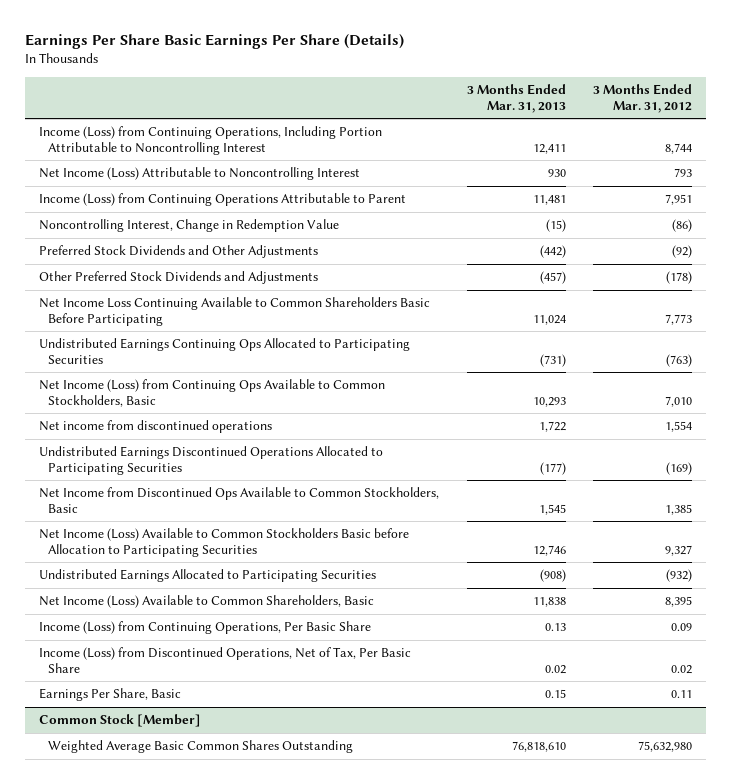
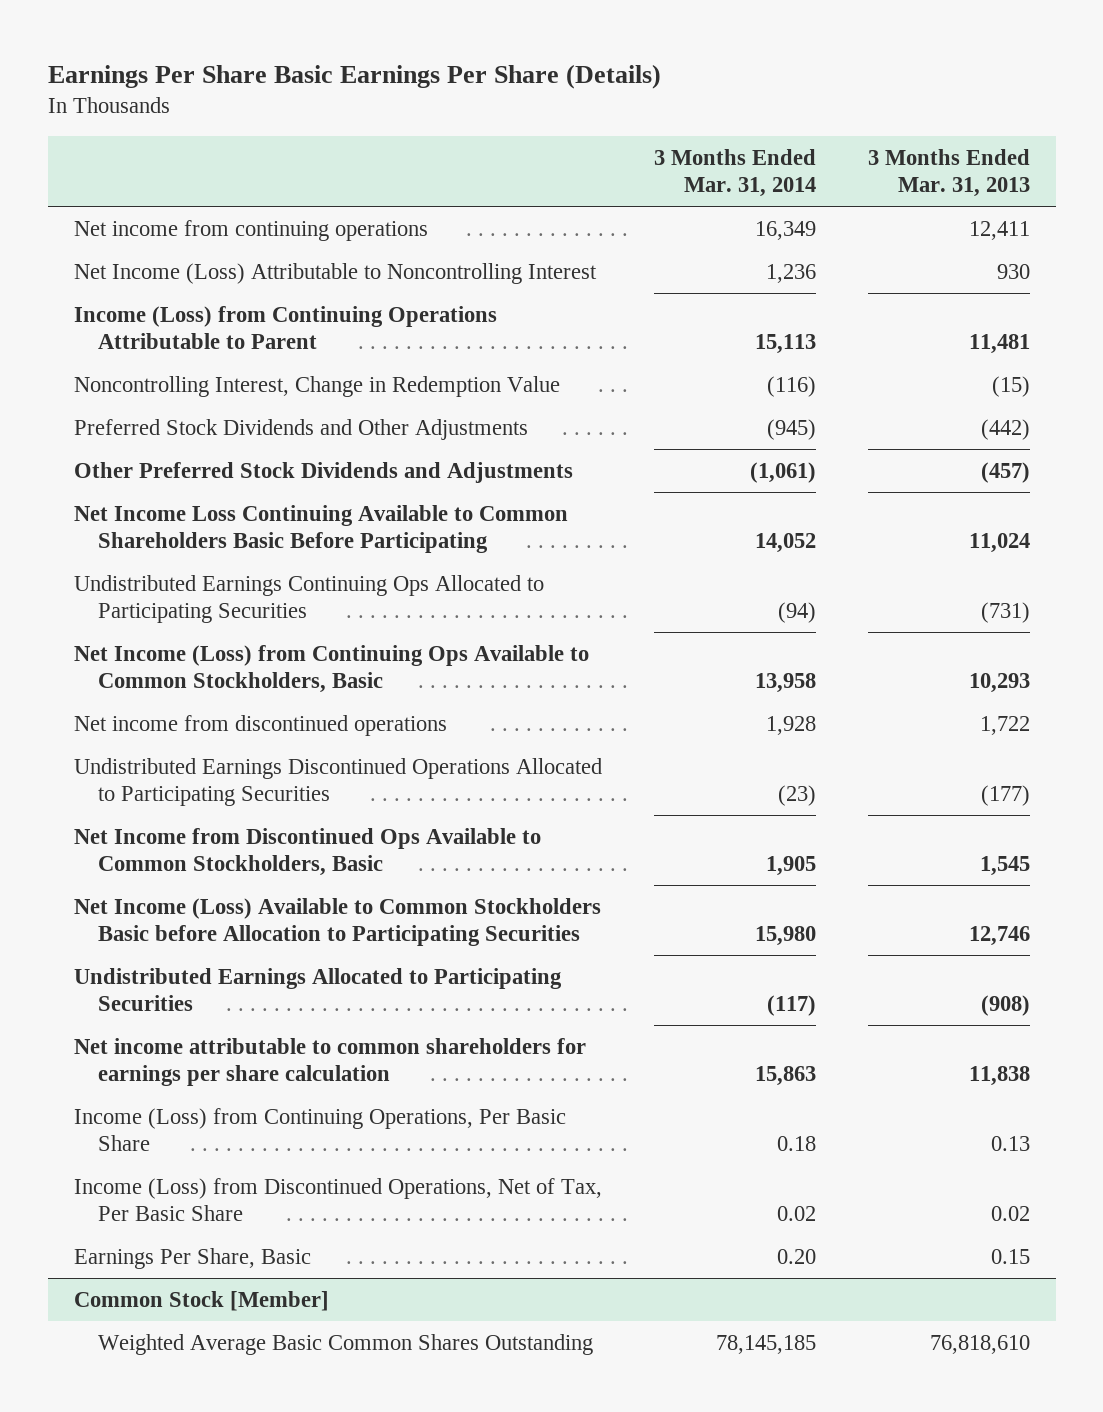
- | 3 Months Ended Mar. 31, 2013 | 3 Months Ended Mar. 31, 2012
+ | 3 Months Ended Mar. 31, 2014 | 3 Months Ended Mar. 31, 2013
- Income (Loss) from Continuing Operations, Including Portion Attributable to Noncontrolling Interest | 12,411 | 8,744
+ Net income from continuing operations | 16,349 | 12,411
- Net Income (Loss) Available to Common Shareholders, Basic | 11,838 | 8,395
+ Net income attributable to common shareholders for earnings per share calculation | 15,863 | 11,838

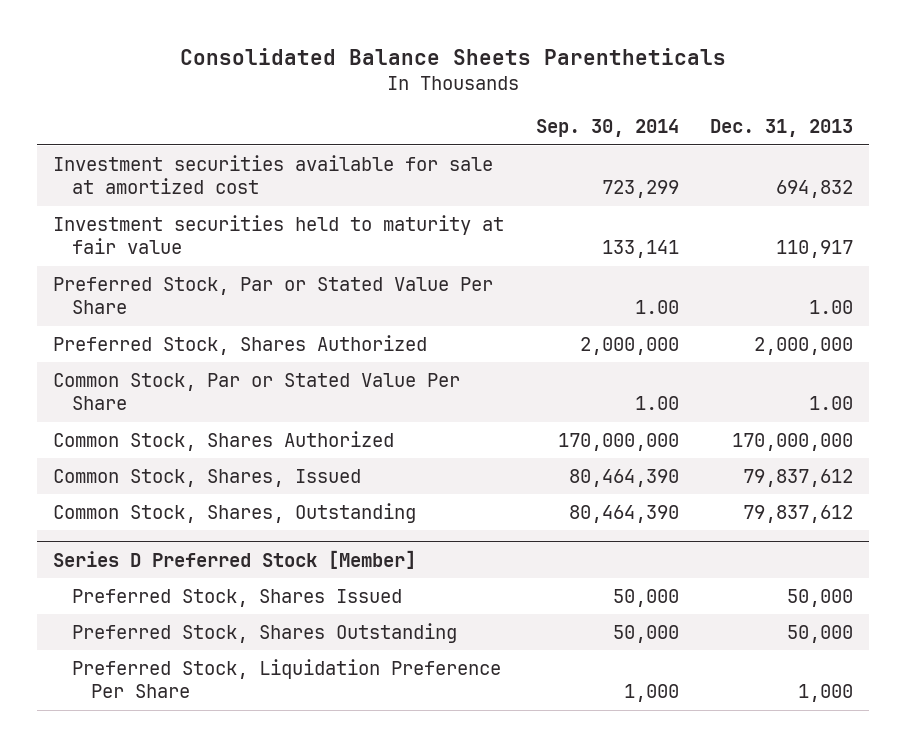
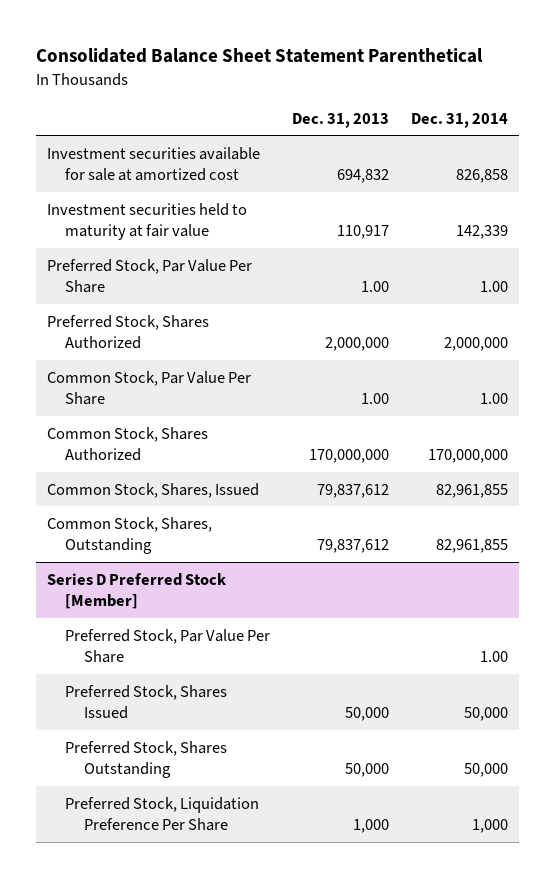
- Consolidated Balance Sheets Parentheticals
+ Consolidated Balance Sheet Statement Parenthetical
- | Sep. 30, 2014 | Dec. 31, 2013
+ | Dec. 31, 2013 | Dec. 31, 2014
- Preferred Stock, Par or Stated Value Per Share | 1.00 | 1.00
+ Preferred Stock, Par Value Per Share | 1.00 | 1.00
- Common Stock, Par or Stated Value Per Share | 1.00 | 1.00
+ Common Stock, Par Value Per Share | 1.00 | 1.00
@ Series D Preferred Stock [Member]
+ Preferred Stock, Par Value Per Share | | 1.00

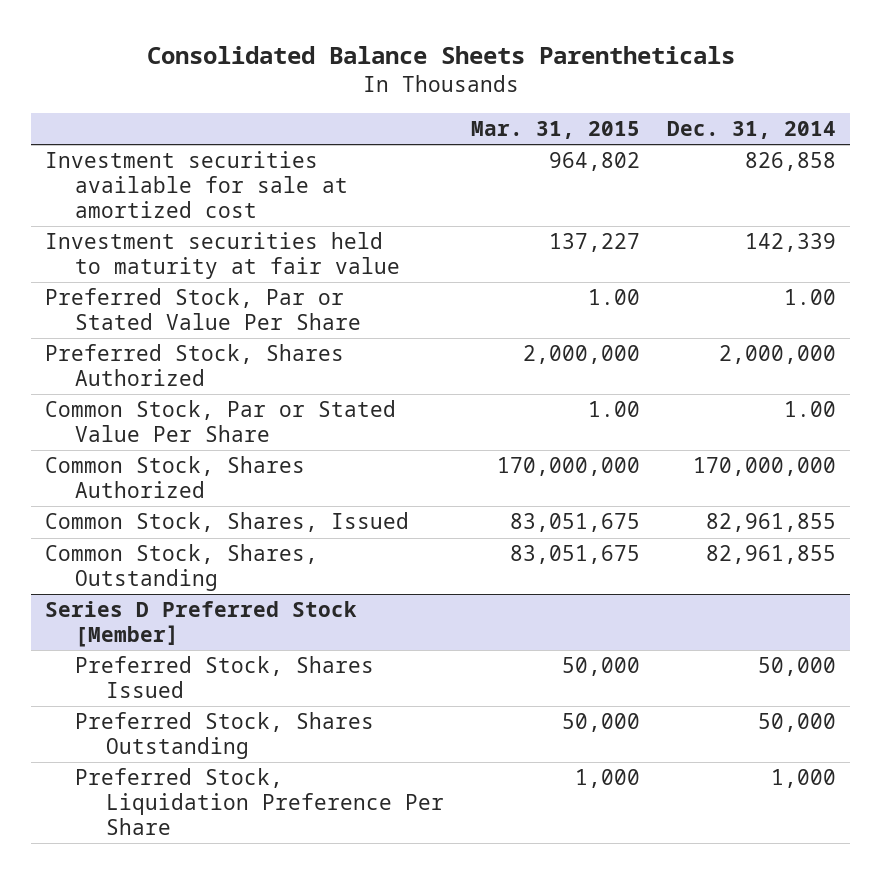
- Consolidated Balance Sheet Statement Parenthetical
+ Consolidated Balance Sheets Parentheticals
- | Dec. 31, 2013 | Dec. 31, 2014
+ | Mar. 31, 2015 | Dec. 31, 2014
- Preferred Stock, Par Value Per Share | 1.00 | 1.00
+ Preferred Stock, Par or Stated Value Per Share | 1.00 | 1.00
- Common Stock, Par Value Per Share | 1.00 | 1.00
+ Common Stock, Par or Stated Value Per Share | 1.00 | 1.00
@ Series D Preferred Stock [Member]
- Preferred Stock, Par Value Per Share | | 1.00

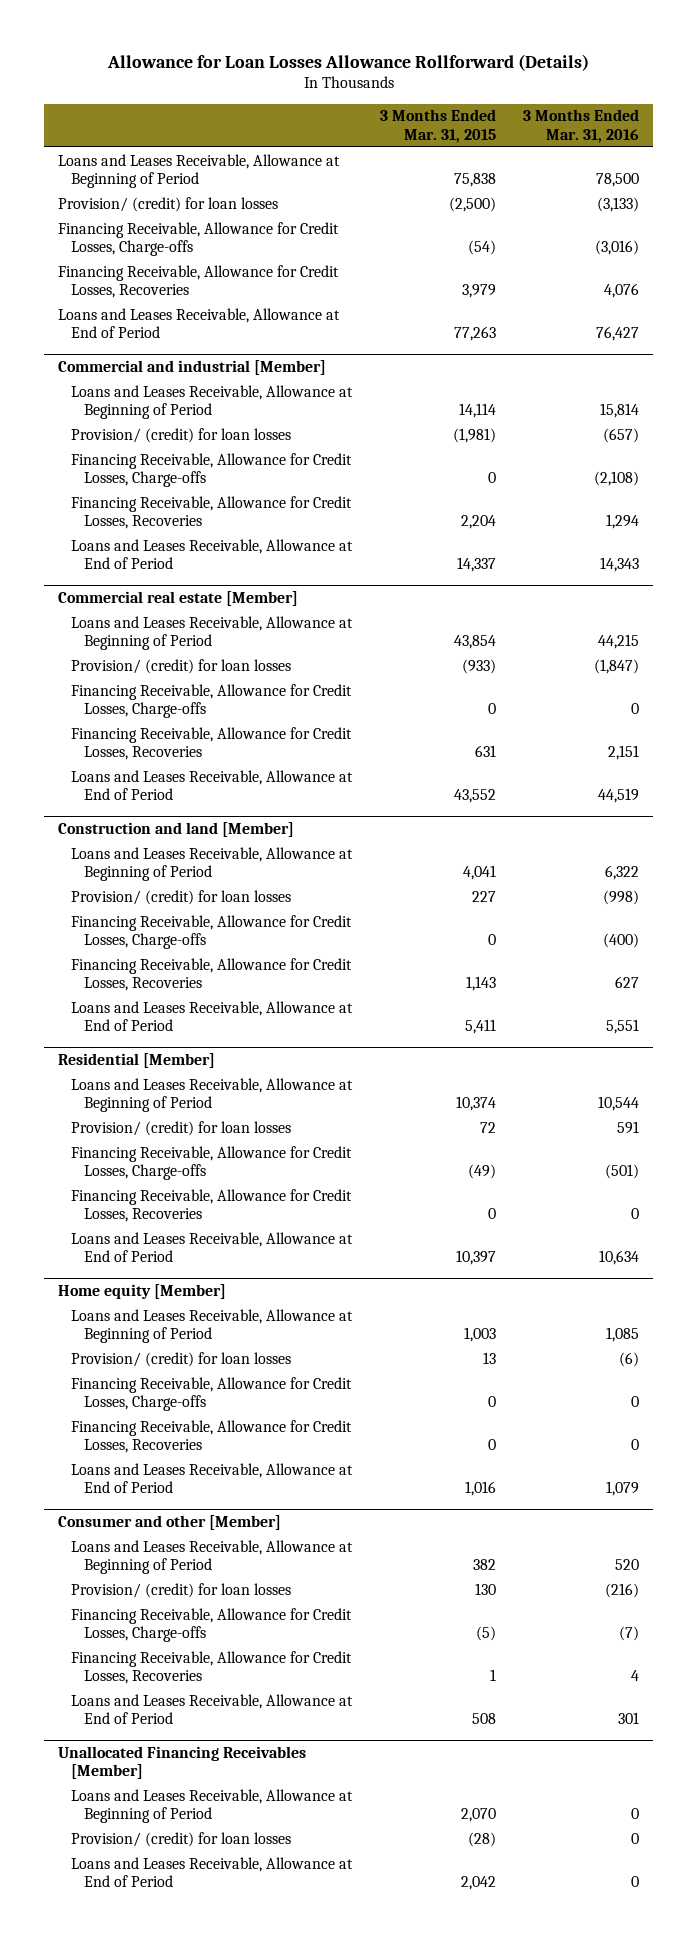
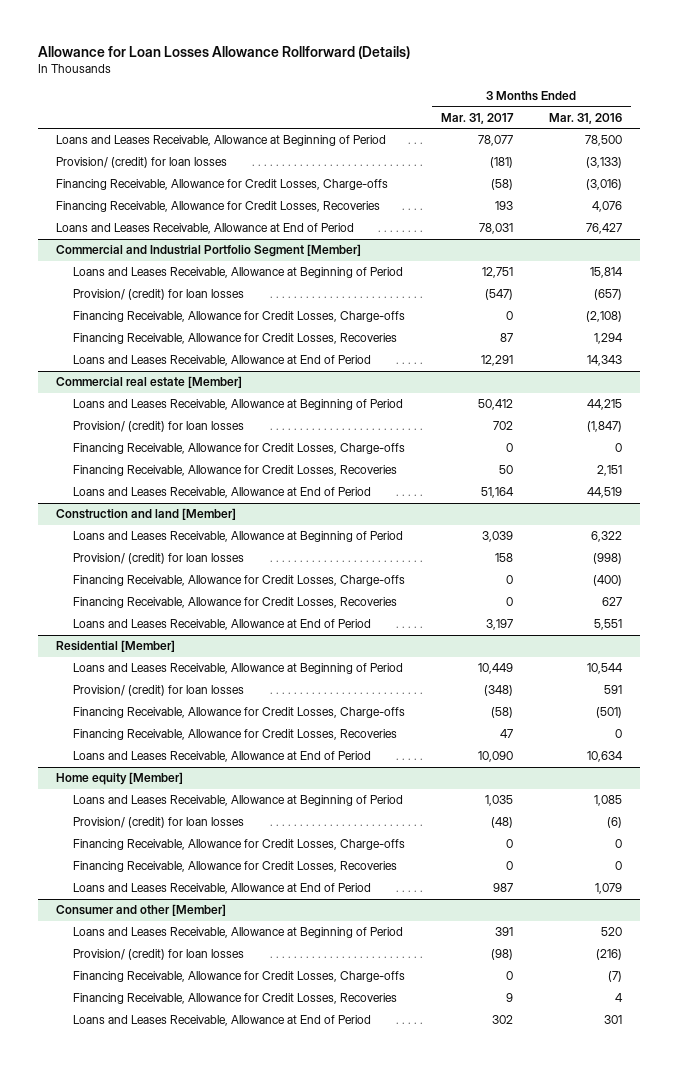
- | 3 Months Ended Mar. 31, 2015 | 3 Months Ended Mar. 31, 2016
+ | 3 Months Ended Mar. 31, 2017 | 3 Months Ended Mar. 31, 2016
- Commercial and industrial [Member]
+ Commercial and Industrial Portfolio Segment [Member]
- Unallocated Financing Receivables [Member]
- Loans and Leases Receivable, Allowance at Beginning of Period | 2,070 | 0
- Provision/ (credit) for loan losses | (28) | 0
- Loans and Leases Receivable, Allowance at End of Period | 2,042 | 0

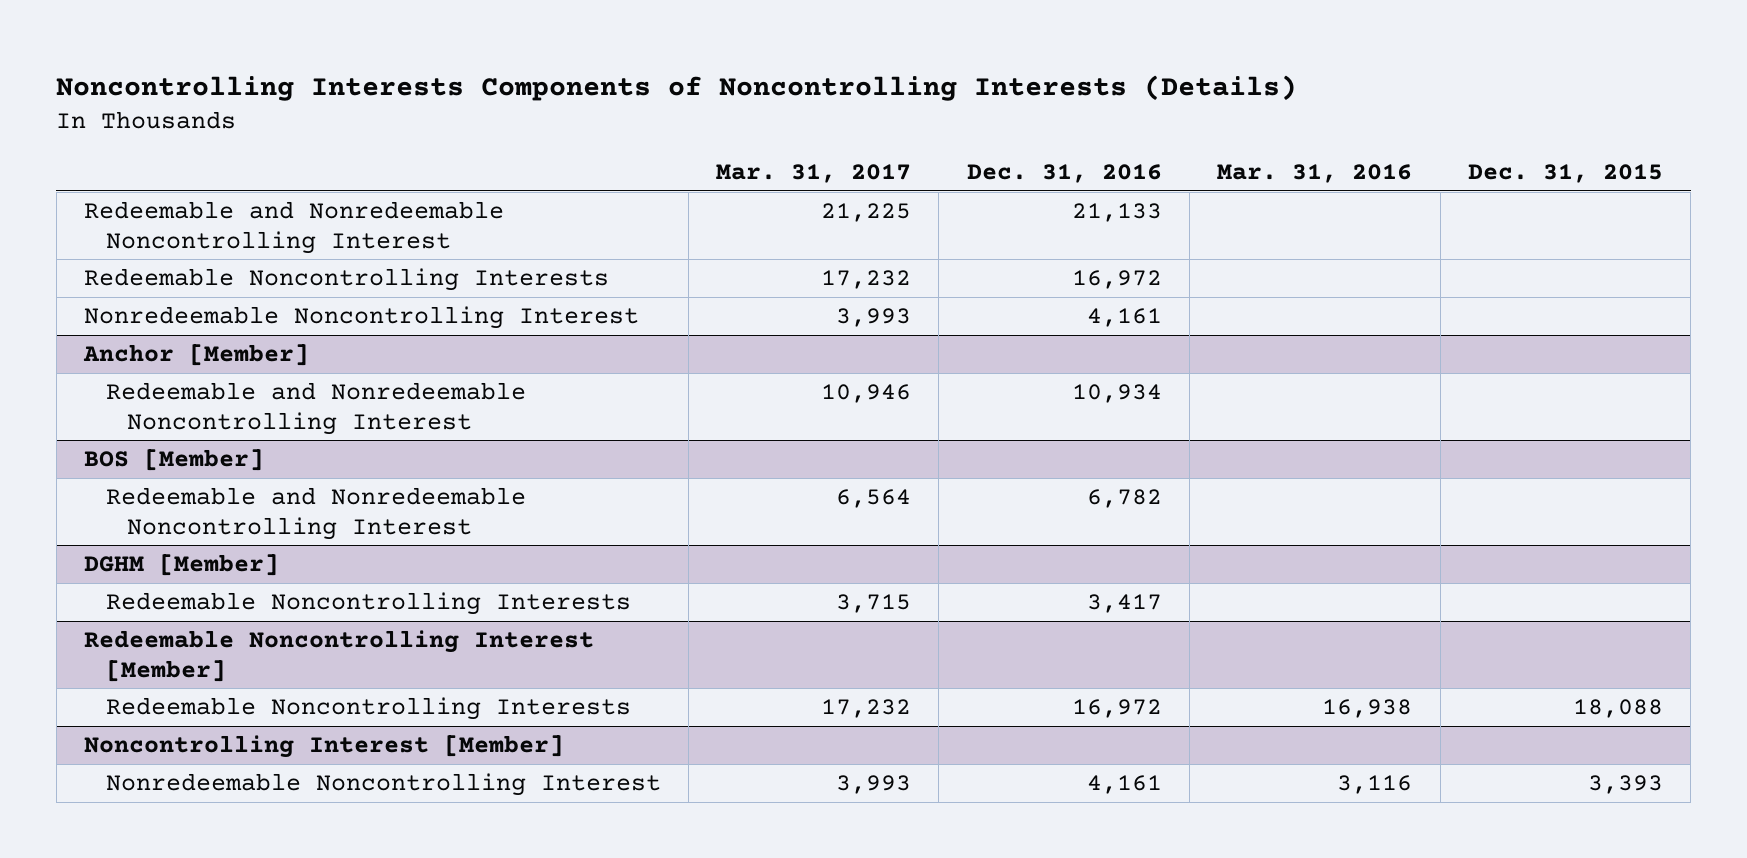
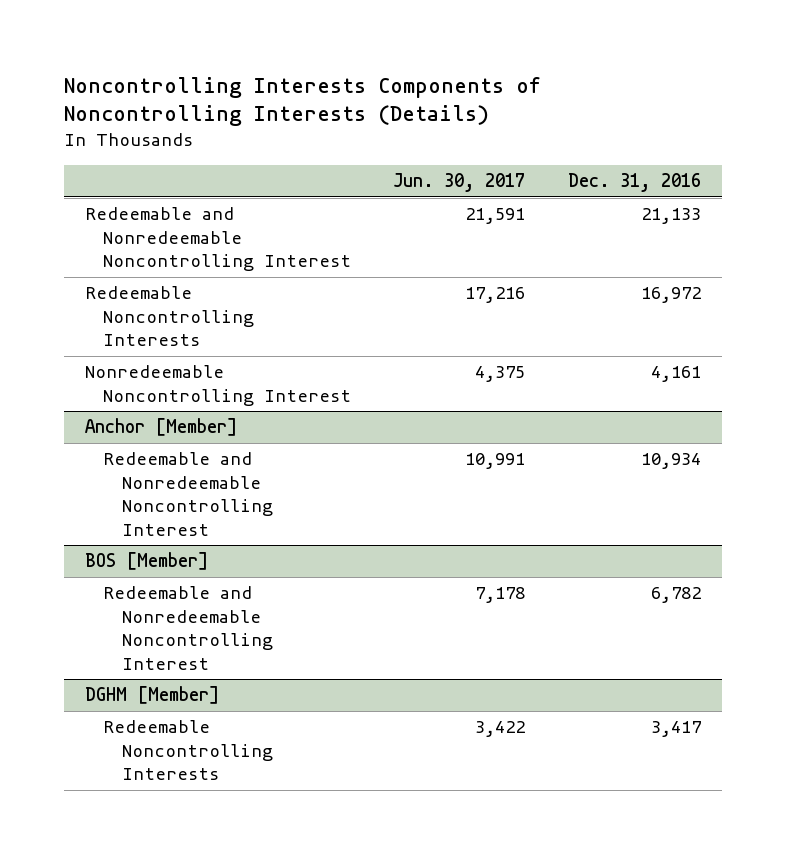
- | Mar. 31, 2017 | Dec. 31, 2016 | Mar. 31, 2016 | Dec. 31, 2015
+ | Jun. 30, 2017 | Dec. 31, 2016
- Redeemable Noncontrolling Interest [Member]
- Redeemable Noncontrolling Interests | 17,232 | 16,972 | 16,938 | 18,088
- Noncontrolling Interest [Member]
- Nonredeemable Noncontrolling Interest | 3,993 | 4,161 | 3,116 | 3,393

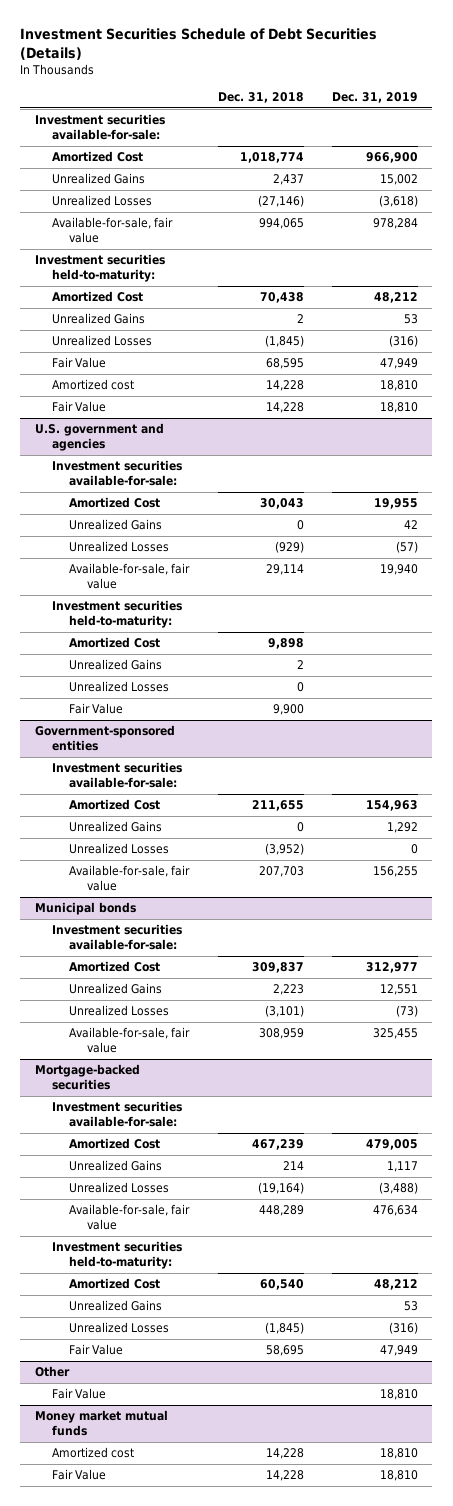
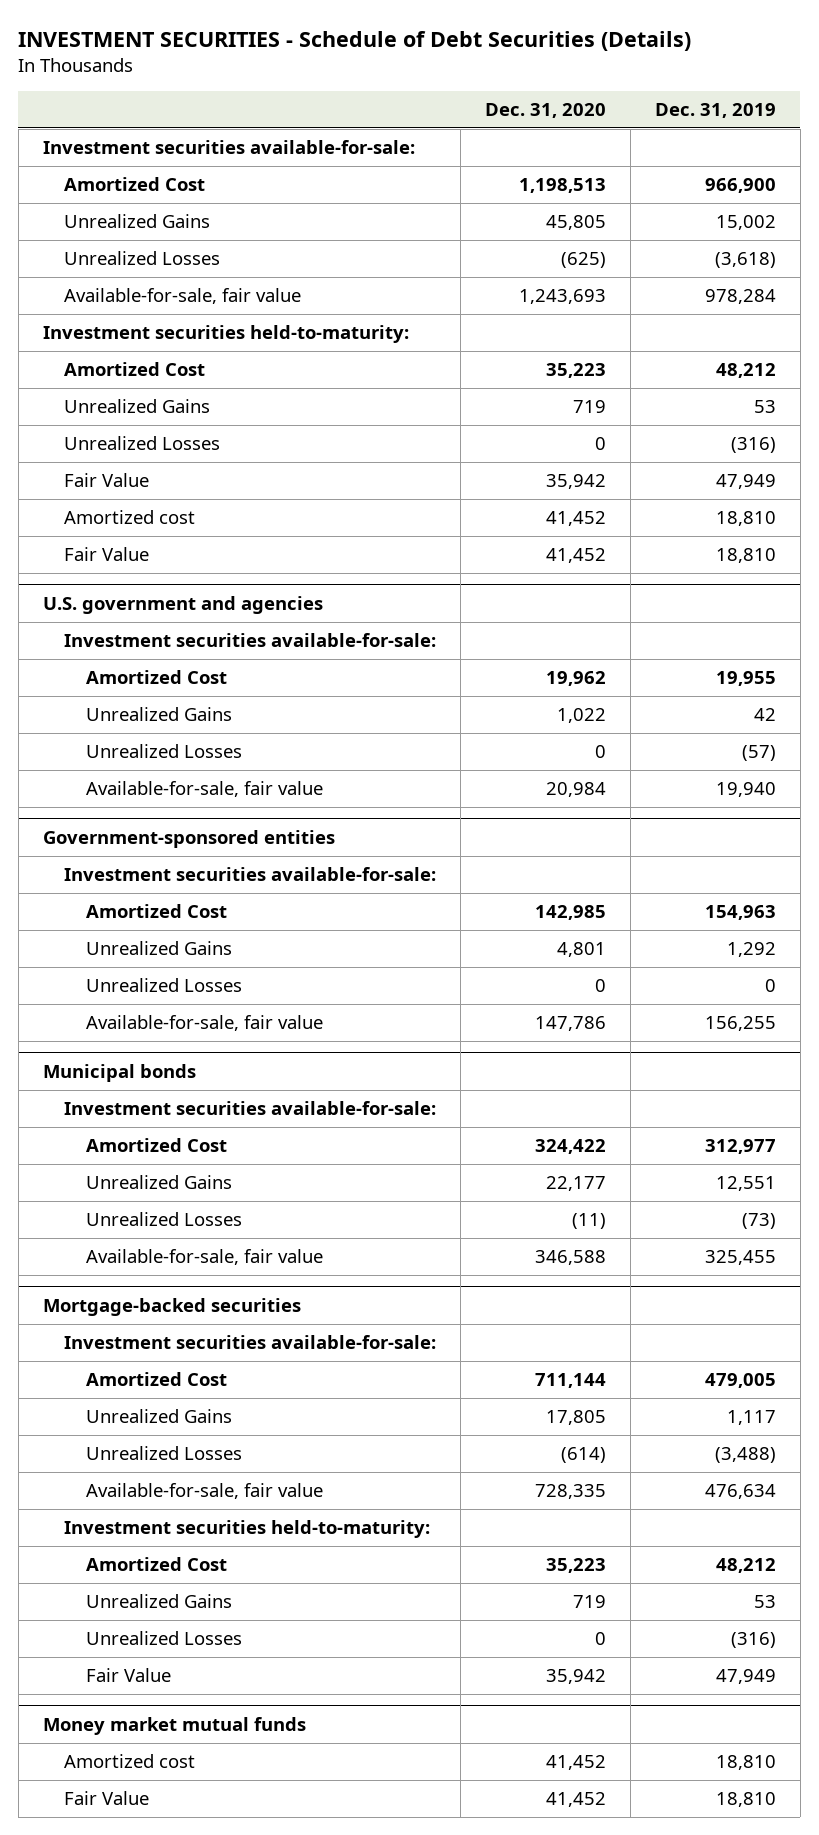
- Investment Securities Schedule of Debt Securities (Details)
+ INVESTMENT SECURITIES - Schedule of Debt Securities (Details)
- | Dec. 31, 2018 | Dec. 31, 2019
+ | Dec. 31, 2020 | Dec. 31, 2019
@ U.S. government and agencies
- Investment securities held-to-maturity:
- Amortized Cost | 9,898 |
- Unrealized Gains | 2 |
- Unrealized Losses | 0 |
- Fair Value | 9,900 |
- Other
- Fair Value | | 18,810

